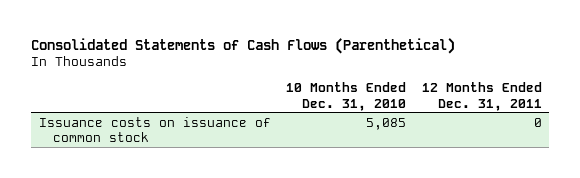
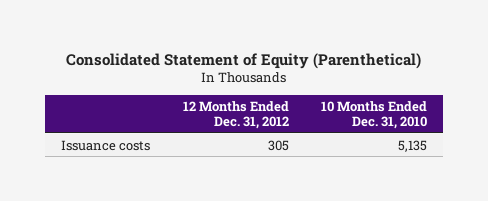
- Consolidated Statements of Cash Flows (Parenthetical)
+ Consolidated Statement of Equity (Parenthetical)
- | 10 Months Ended Dec. 31, 2010 | 12 Months Ended Dec. 31, 2011
+ | 12 Months Ended Dec. 31, 2012 | 10 Months Ended Dec. 31, 2010
- Issuance costs on issuance of common stock | 5,085 | 0
+ Issuance costs | 305 | 5,135

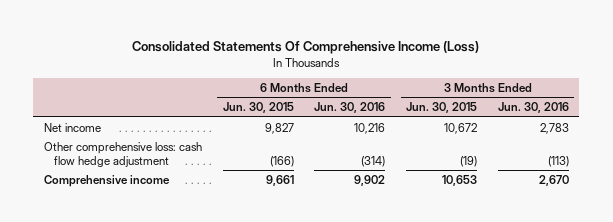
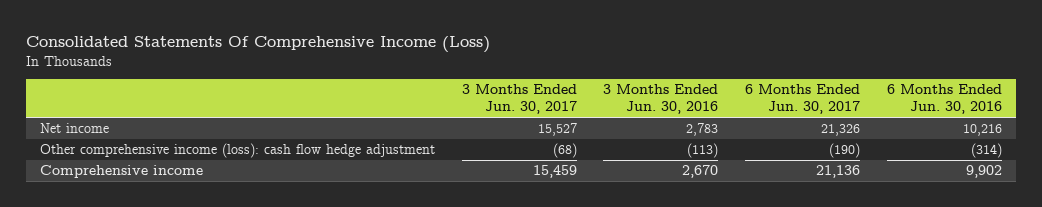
- | 6 Months Ended Jun. 30, 2015 | 6 Months Ended Jun. 30, 2016 | 3 Months Ended Jun. 30, 2015 | 3 Months Ended Jun. 30, 2016
+ | 3 Months Ended Jun. 30, 2017 | 3 Months Ended Jun. 30, 2016 | 6 Months Ended Jun. 30, 2017 | 6 Months Ended Jun. 30, 2016
- Other comprehensive loss: cash flow hedge adjustment | (166) | (314) | (19) | (113)
+ Other comprehensive income (loss): cash flow hedge adjustment | (68) | (113) | (190) | (314)

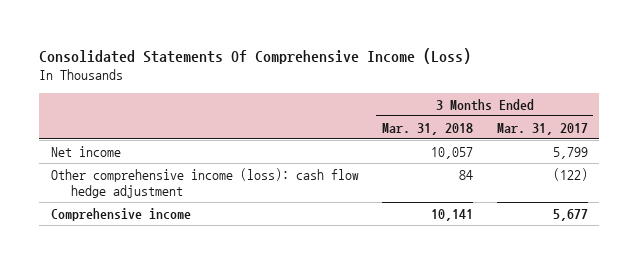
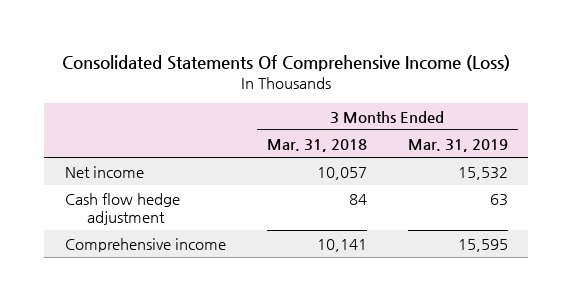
- | 3 Months Ended Mar. 31, 2018 | 3 Months Ended Mar. 31, 2017
+ | 3 Months Ended Mar. 31, 2018 | 3 Months Ended Mar. 31, 2019
- Other comprehensive income (loss): cash flow hedge adjustment | 84 | (122)
+ Cash flow hedge adjustment | 84 | 63

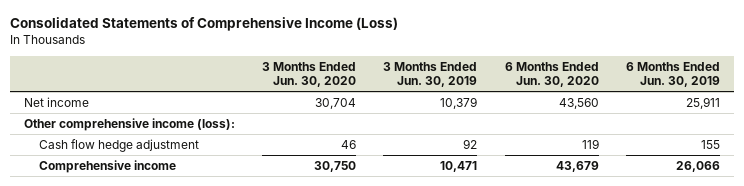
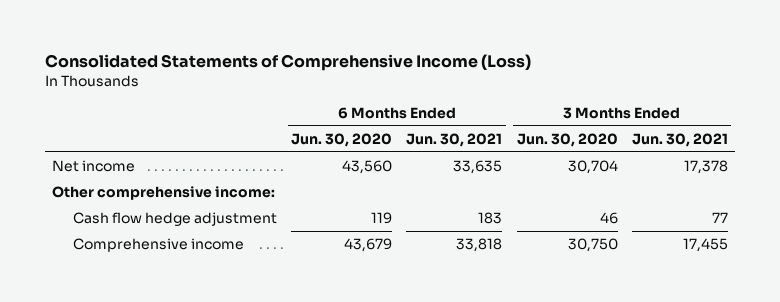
- | 3 Months Ended Jun. 30, 2020 | 3 Months Ended Jun. 30, 2019 | 6 Months Ended Jun. 30, 2020 | 6 Months Ended Jun. 30, 2019
+ | 6 Months Ended Jun. 30, 2020 | 6 Months Ended Jun. 30, 2021 | 3 Months Ended Jun. 30, 2020 | 3 Months Ended Jun. 30, 2021
- Other comprehensive income (loss):
+ Other comprehensive income:

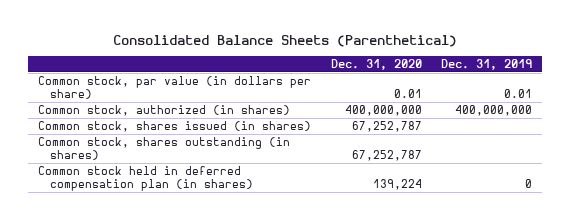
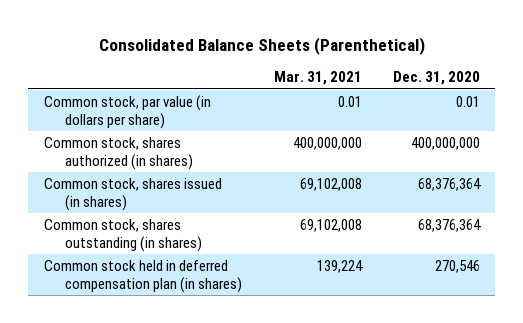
- | Dec. 31, 2020 | Dec. 31, 2019
+ | Mar. 31, 2021 | Dec. 31, 2020
- Common stock, authorized (in shares) | 400,000,000 | 400,000,000
- Common stock, shares issued (in shares) | 67,252,787 |
- Common stock, shares outstanding (in shares) | 67,252,787 |
- Common stock held in deferred compensation plan (in shares) | 139,224 | 0
+ Common stock, shares authorized (in shares) | 400,000,000 | 400,000,000
+ Common stock, shares issued (in shares) | 69,102,008 | 68,376,364
+ Common stock, shares outstanding (in shares) | 69,102,008 | 68,376,364
+ Common stock held in deferred compensation plan (in shares) | 139,224 | 270,546

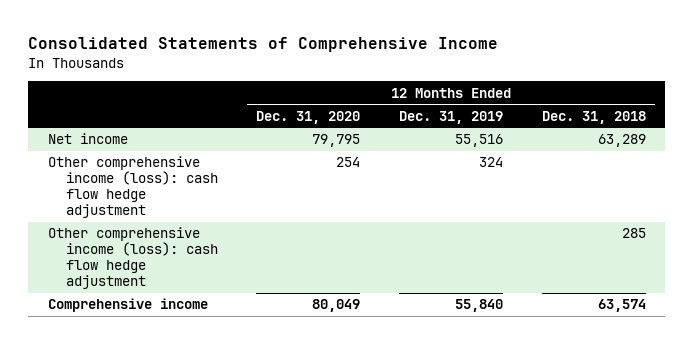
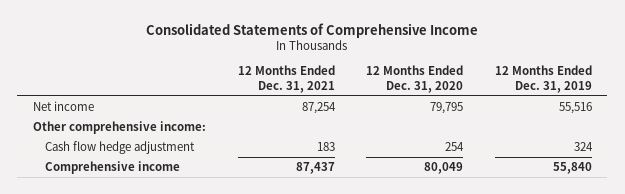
- | 12 Months Ended Dec. 31, 2020 | 12 Months Ended Dec. 31, 2019 | 12 Months Ended Dec. 31, 2018
+ | 12 Months Ended Dec. 31, 2021 | 12 Months Ended Dec. 31, 2020 | 12 Months Ended Dec. 31, 2019
- Other comprehensive income (loss): cash flow hedge adjustment | 254 | 324 |
- Other comprehensive income (loss): cash flow hedge adjustment | | | 285
+ Other comprehensive income:
+ Cash flow hedge adjustment | 183 | 254 | 324

